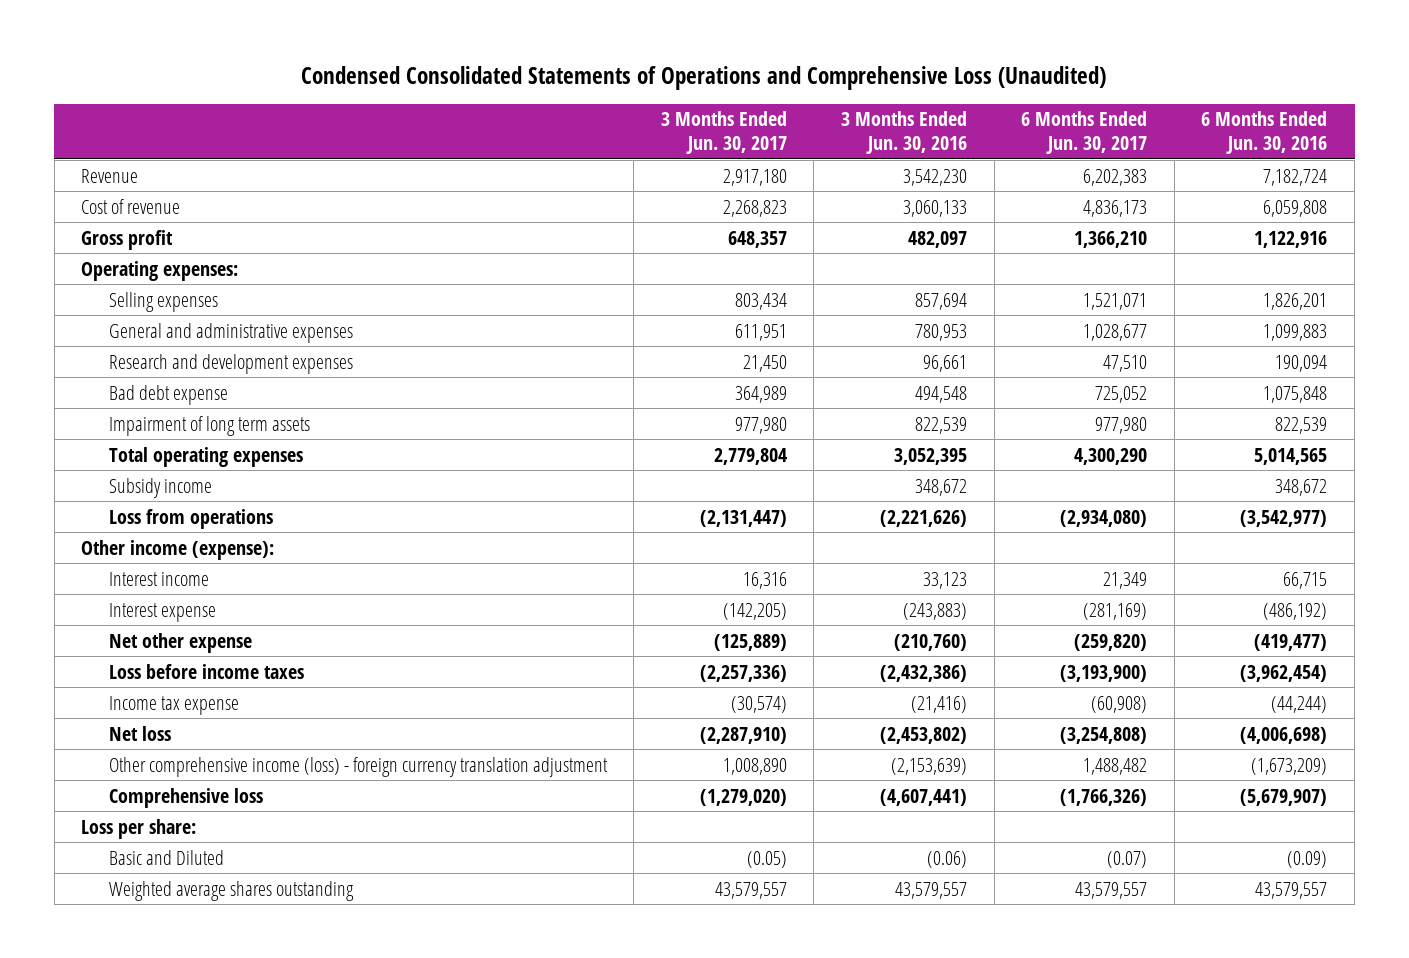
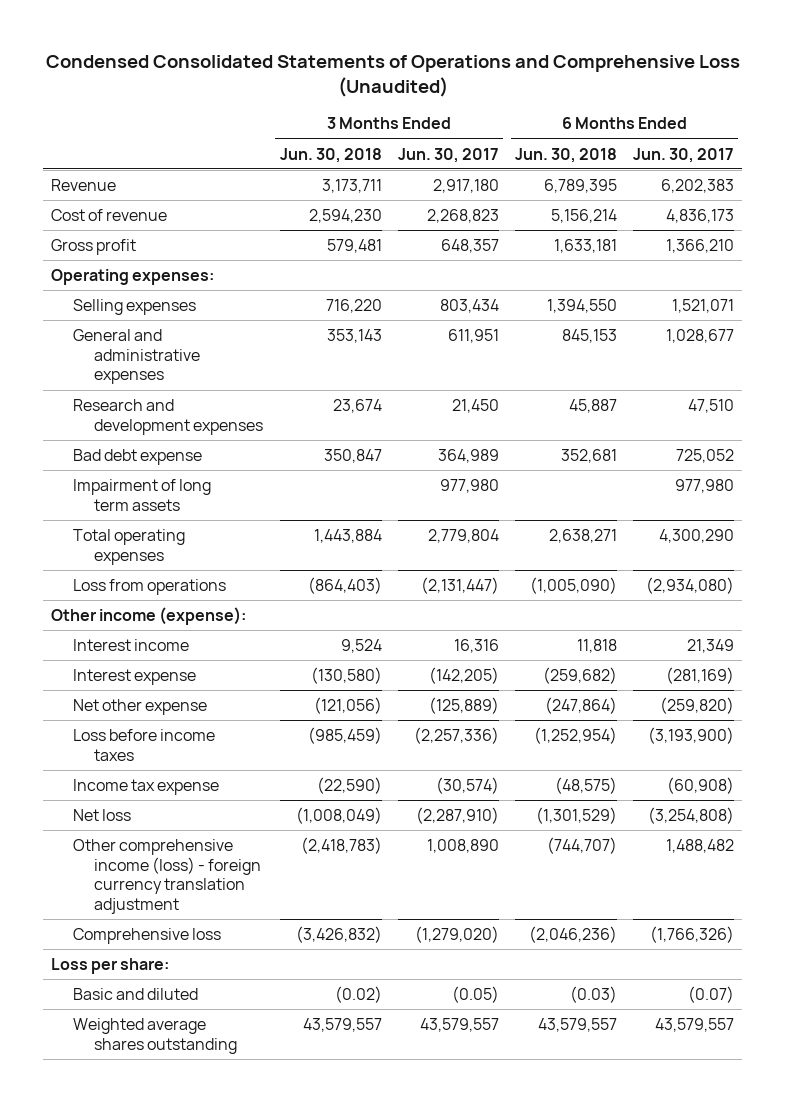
- | 3 Months Ended Jun. 30, 2017 | 3 Months Ended Jun. 30, 2016 | 6 Months Ended Jun. 30, 2017 | 6 Months Ended Jun. 30, 2016
+ | 3 Months Ended Jun. 30, 2018 | 3 Months Ended Jun. 30, 2017 | 6 Months Ended Jun. 30, 2018 | 6 Months Ended Jun. 30, 2017
- Subsidy income | | 348,672 | | 348,672
- Basic and Diluted | (0.05) | (0.06) | (0.07) | (0.09)
+ Basic and diluted | (0.02) | (0.05) | (0.03) | (0.07)

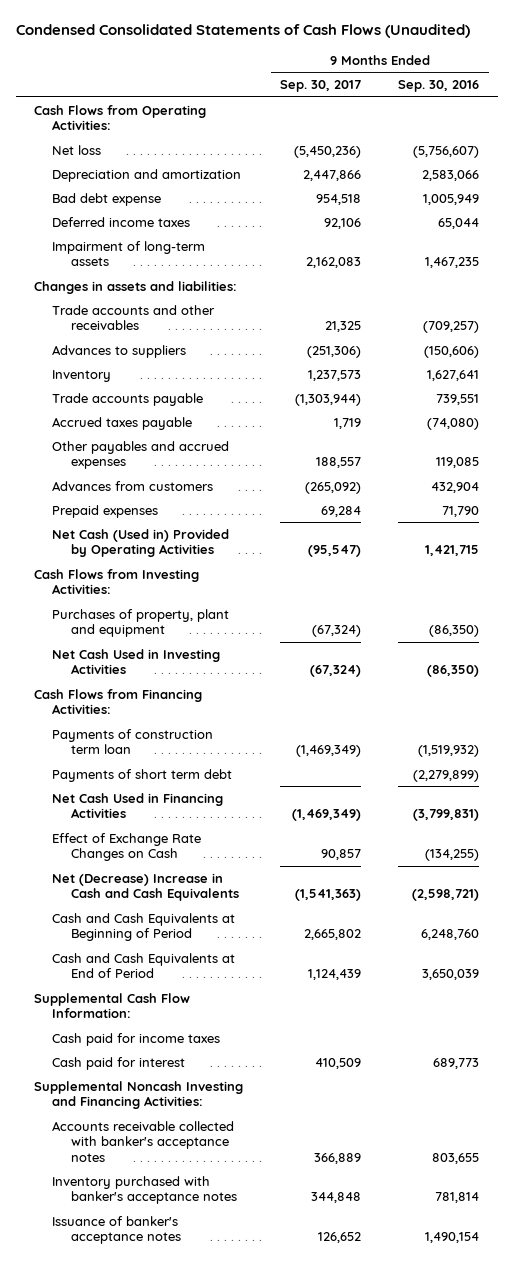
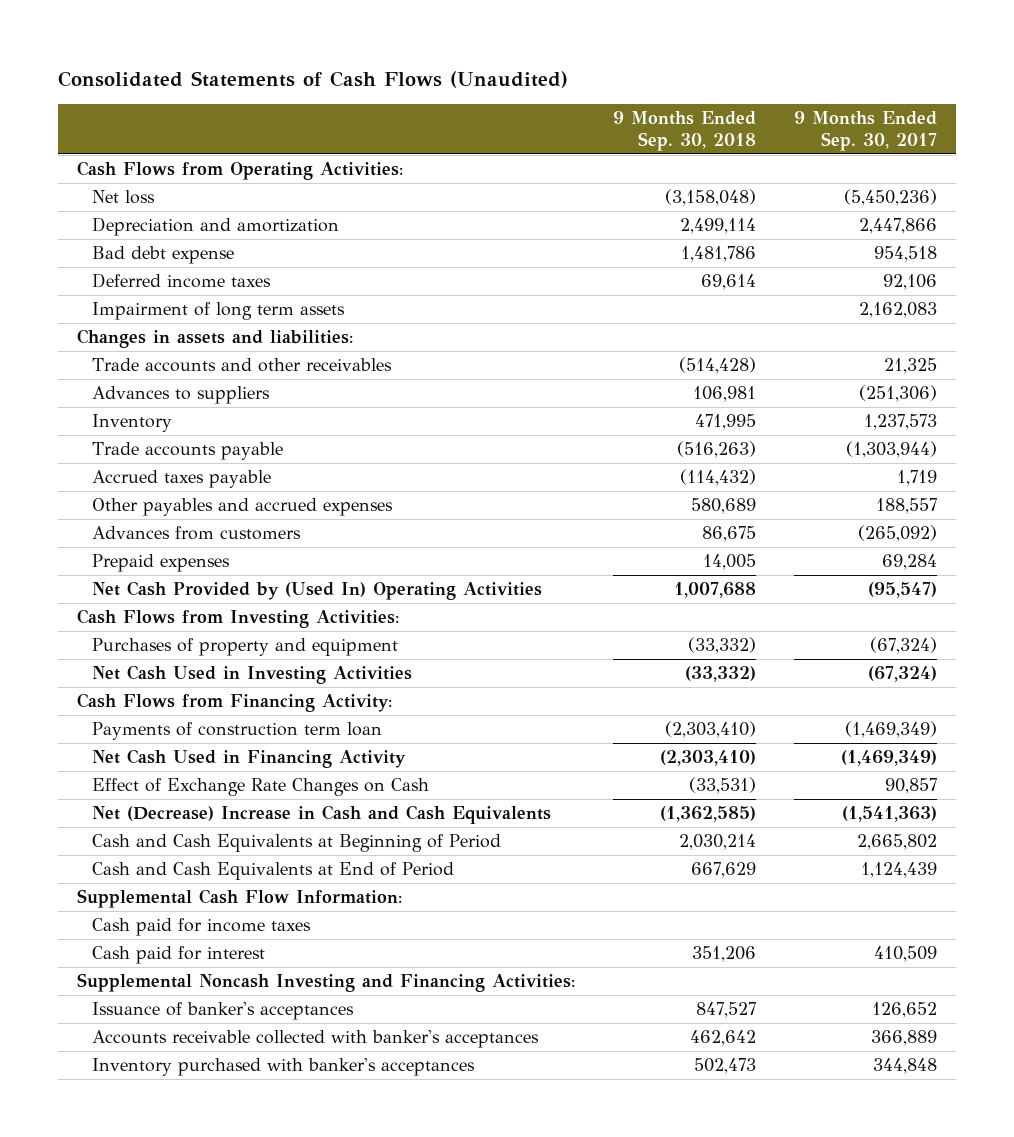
- Condensed Consolidated Statements of Cash Flows (Unaudited)
+ Consolidated Statements of Cash Flows (Unaudited)
- | 9 Months Ended Sep. 30, 2017 | 9 Months Ended Sep. 30, 2016
+ | 9 Months Ended Sep. 30, 2018 | 9 Months Ended Sep. 30, 2017
- Impairment of long-term assets | 2,162,083 | 1,467,235
+ Impairment of long term assets | | 2,162,083
- Net Cash (Used in) Provided by Operating Activities | (95,547) | 1,421,715
+ Net Cash Provided by (Used In) Operating Activities | 1,007,688 | (95,547)
- Purchases of property, plant and equipment | (67,324) | (86,350)
+ Purchases of property and equipment | (33,332) | (67,324)
- Cash Flows from Financing Activities:
+ Cash Flows from Financing Activity:
- Payments of short term debt | | (2,279,899)
- Net Cash Used in Financing Activities | (1,469,349) | (3,799,831)
+ Net Cash Used in Financing Activity | (2,303,410) | (1,469,349)
- Accounts receivable collected with banker's acceptance notes | 366,889 | 803,655
- Inventory purchased with banker's acceptance notes | 344,848 | 781,814
- Issuance of banker's acceptance notes | 126,652 | 1,490,154
+ Issuance of banker's acceptances | 847,527 | 126,652
+ Accounts receivable collected with banker's acceptances | 462,642 | 366,889
+ Inventory purchased with banker's acceptances | 502,473 | 344,848

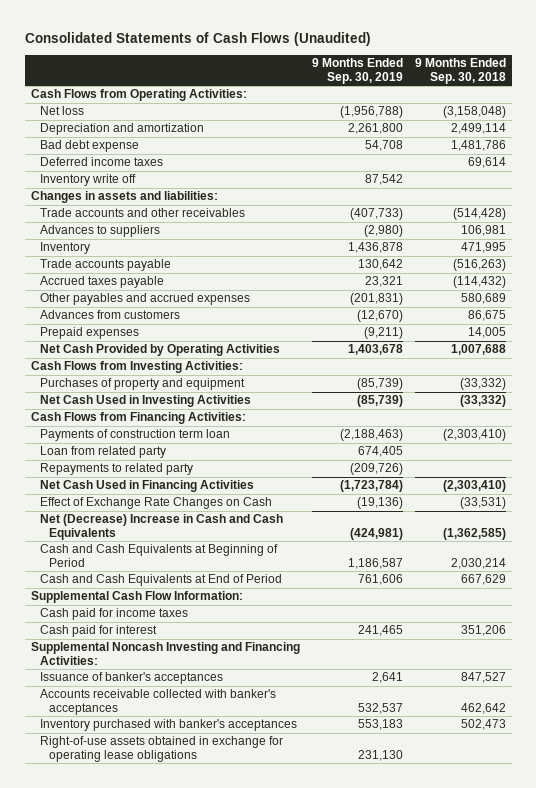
- | 9 Months Ended Sep. 30, 2018 | 9 Months Ended Sep. 30, 2017
+ | 9 Months Ended Sep. 30, 2019 | 9 Months Ended Sep. 30, 2018
- Impairment of long term assets | | 2,162,083
+ Inventory write off | 87,542 |
- Net Cash Provided by (Used In) Operating Activities | 1,007,688 | (95,547)
+ Net Cash Provided by Operating Activities | 1,403,678 | 1,007,688
- Cash Flows from Financing Activity:
+ Cash Flows from Financing Activities:
- Net Cash Used in Financing Activity | (2,303,410) | (1,469,349)
+ Loan from related party | 674,405 |
+ Repayments to related party | (209,726) |
+ Net Cash Used in Financing Activities | (1,723,784) | (2,303,410)
+ Right-of-use assets obtained in exchange for operating lease obligations | 231,130 |

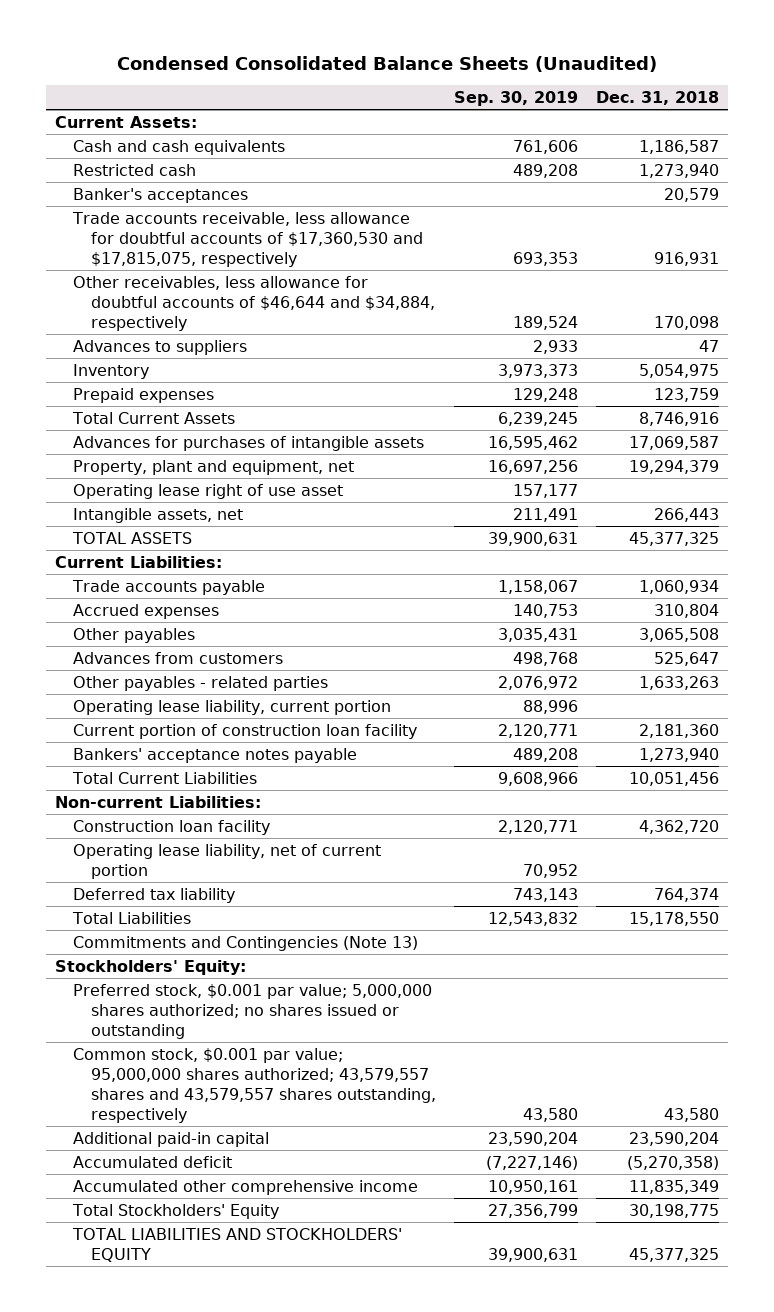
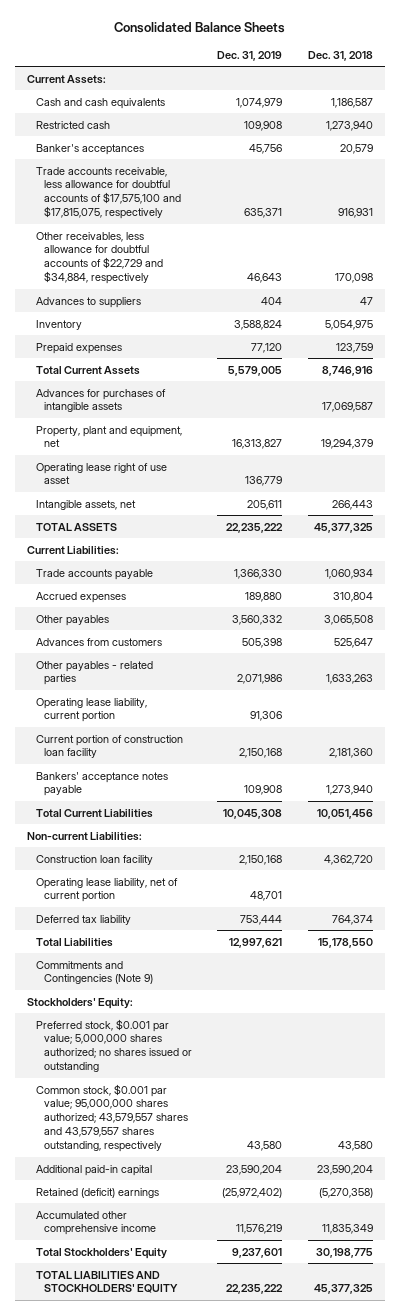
- Condensed Consolidated Balance Sheets (Unaudited)
+ Consolidated Balance Sheets
- | Sep. 30, 2019 | Dec. 31, 2018
+ | Dec. 31, 2019 | Dec. 31, 2018
- Trade accounts receivable, less allowance for doubtful accounts of $17,360,530 and $17,815,075, respectively | 693,353 | 916,931
- Other receivables, less allowance for doubtful accounts of $46,644 and $34,884, respectively | 189,524 | 170,098
+ Trade accounts receivable, less allowance for doubtful accounts of $17,575,100 and $17,815,075, respectively | 635,371 | 916,931
+ Other receivables, less allowance for doubtful accounts of $22,729 and $34,884, respectively | 46,643 | 170,098
- Commitments and Contingencies (Note 13)
+ Commitments and Contingencies (Note 9)
- Accumulated deficit | (7,227,146) | (5,270,358)
+ Retained (deficit) earnings | (25,972,402) | (5,270,358)

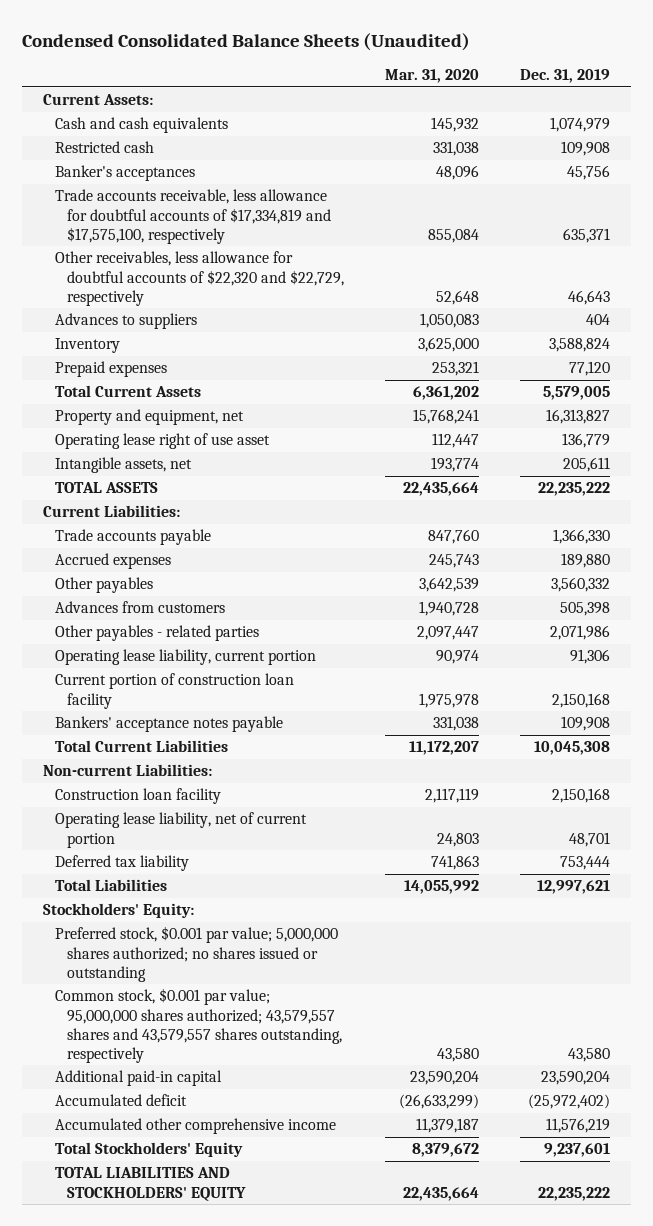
- Consolidated Balance Sheets
+ Condensed Consolidated Balance Sheets (Unaudited)
- | Dec. 31, 2019 | Dec. 31, 2018
+ | Mar. 31, 2020 | Dec. 31, 2019
- Trade accounts receivable, less allowance for doubtful accounts of $17,575,100 and $17,815,075, respectively | 635,371 | 916,931
- Other receivables, less allowance for doubtful accounts of $22,729 and $34,884, respectively | 46,643 | 170,098
+ Trade accounts receivable, less allowance for doubtful accounts of $17,334,819 and $17,575,100, respectively | 855,084 | 635,371
+ Other receivables, less allowance for doubtful accounts of $22,320 and $22,729, respectively | 52,648 | 46,643
- Advances for purchases of intangible assets | | 17,069,587
- Property, plant and equipment, net | 16,313,827 | 19,294,379
+ Property and equipment, net | 15,768,241 | 16,313,827
- Commitments and Contingencies (Note 9)
- Retained (deficit) earnings | (25,972,402) | (5,270,358)
+ Accumulated deficit | (26,633,299) | (25,972,402)

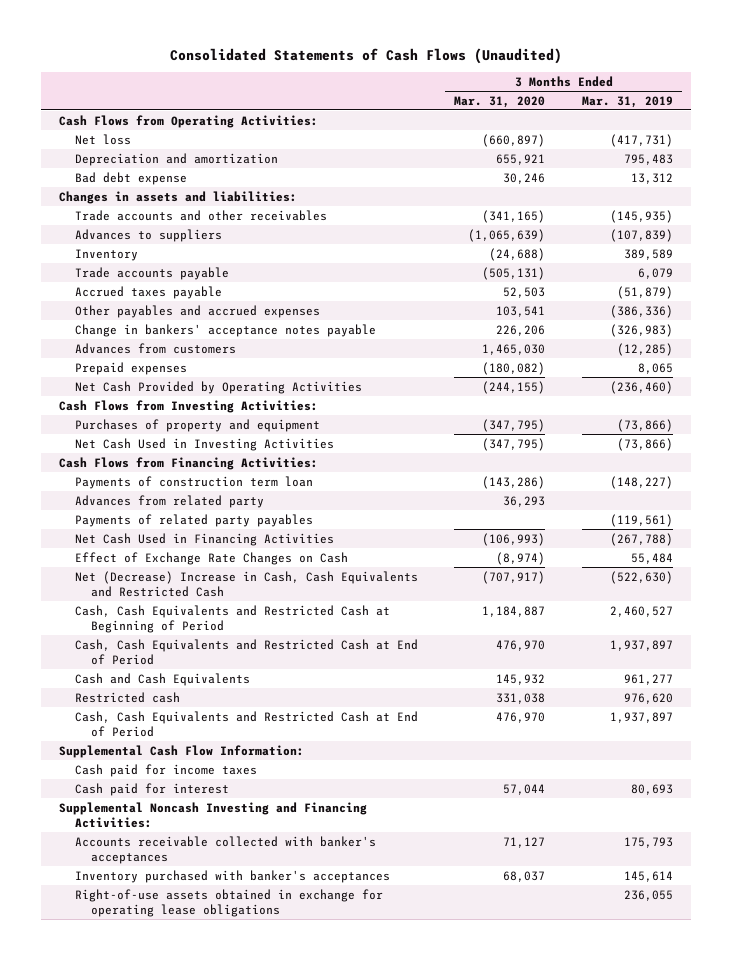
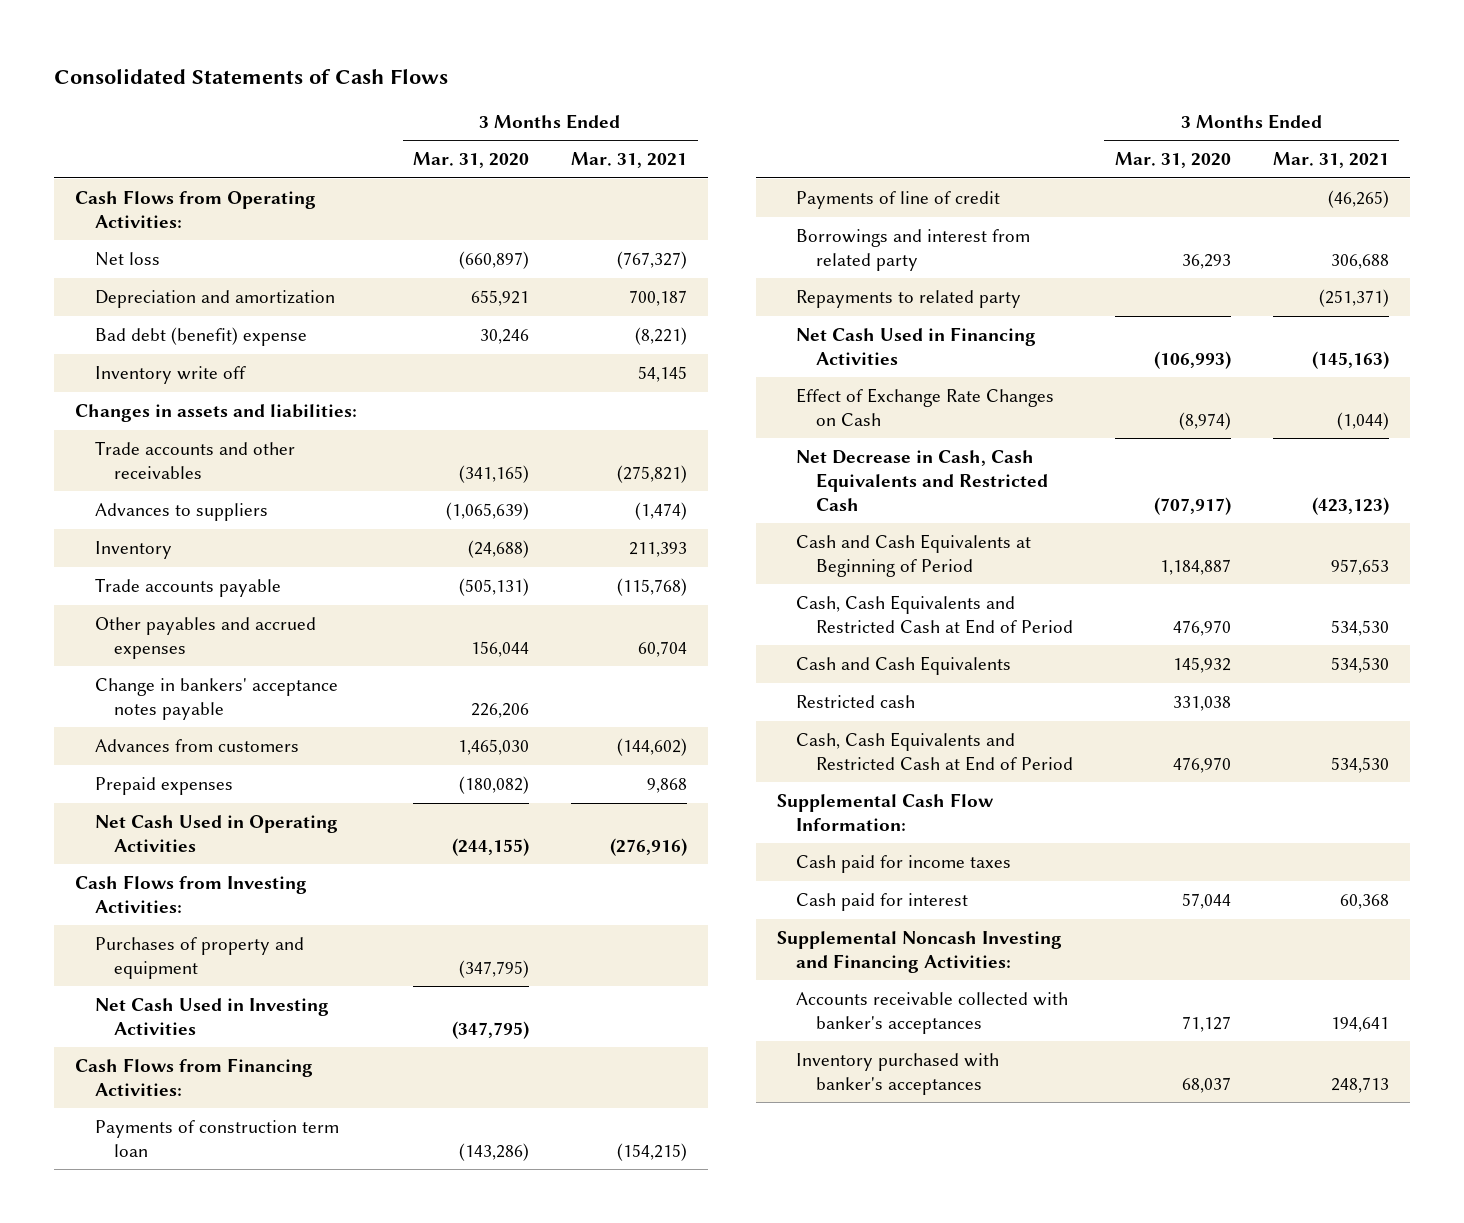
- Consolidated Statements of Cash Flows (Unaudited)
+ Consolidated Statements of Cash Flows
- | 3 Months Ended Mar. 31, 2020 | 3 Months Ended Mar. 31, 2019
+ | 3 Months Ended Mar. 31, 2020 | 3 Months Ended Mar. 31, 2021
- Bad debt expense | 30,246 | 13,312
+ Bad debt (benefit) expense | 30,246 | (8,221)
+ Inventory write off | | 54,145
- Accrued taxes payable | 52,503 | (51,879)
- Other payables and accrued expenses | 103,541 | (386,336)
+ Other payables and accrued expenses | 156,044 | 60,704
- Net Cash Provided by Operating Activities | (244,155) | (236,460)
+ Net Cash Used in Operating Activities | (244,155) | (276,916)
- Advances from related party | 36,293 |
- Payments of related party payables | | (119,561)
+ Payments of line of credit | | (46,265)
+ Borrowings and interest from related party | 36,293 | 306,688
+ Repayments to related party | | (251,371)
- Net (Decrease) Increase in Cash, Cash Equivalents and Restricted Cash | (707,917) | (522,630)
- Cash, Cash Equivalents and Restricted Cash at Beginning of Period | 1,184,887 | 2,460,527
+ Net Decrease in Cash, Cash Equivalents and Restricted Cash | (707,917) | (423,123)
+ Cash and Cash Equivalents at Beginning of Period | 1,184,887 | 957,653
- Right-of-use assets obtained in exchange for operating lease obligations | | 236,055

